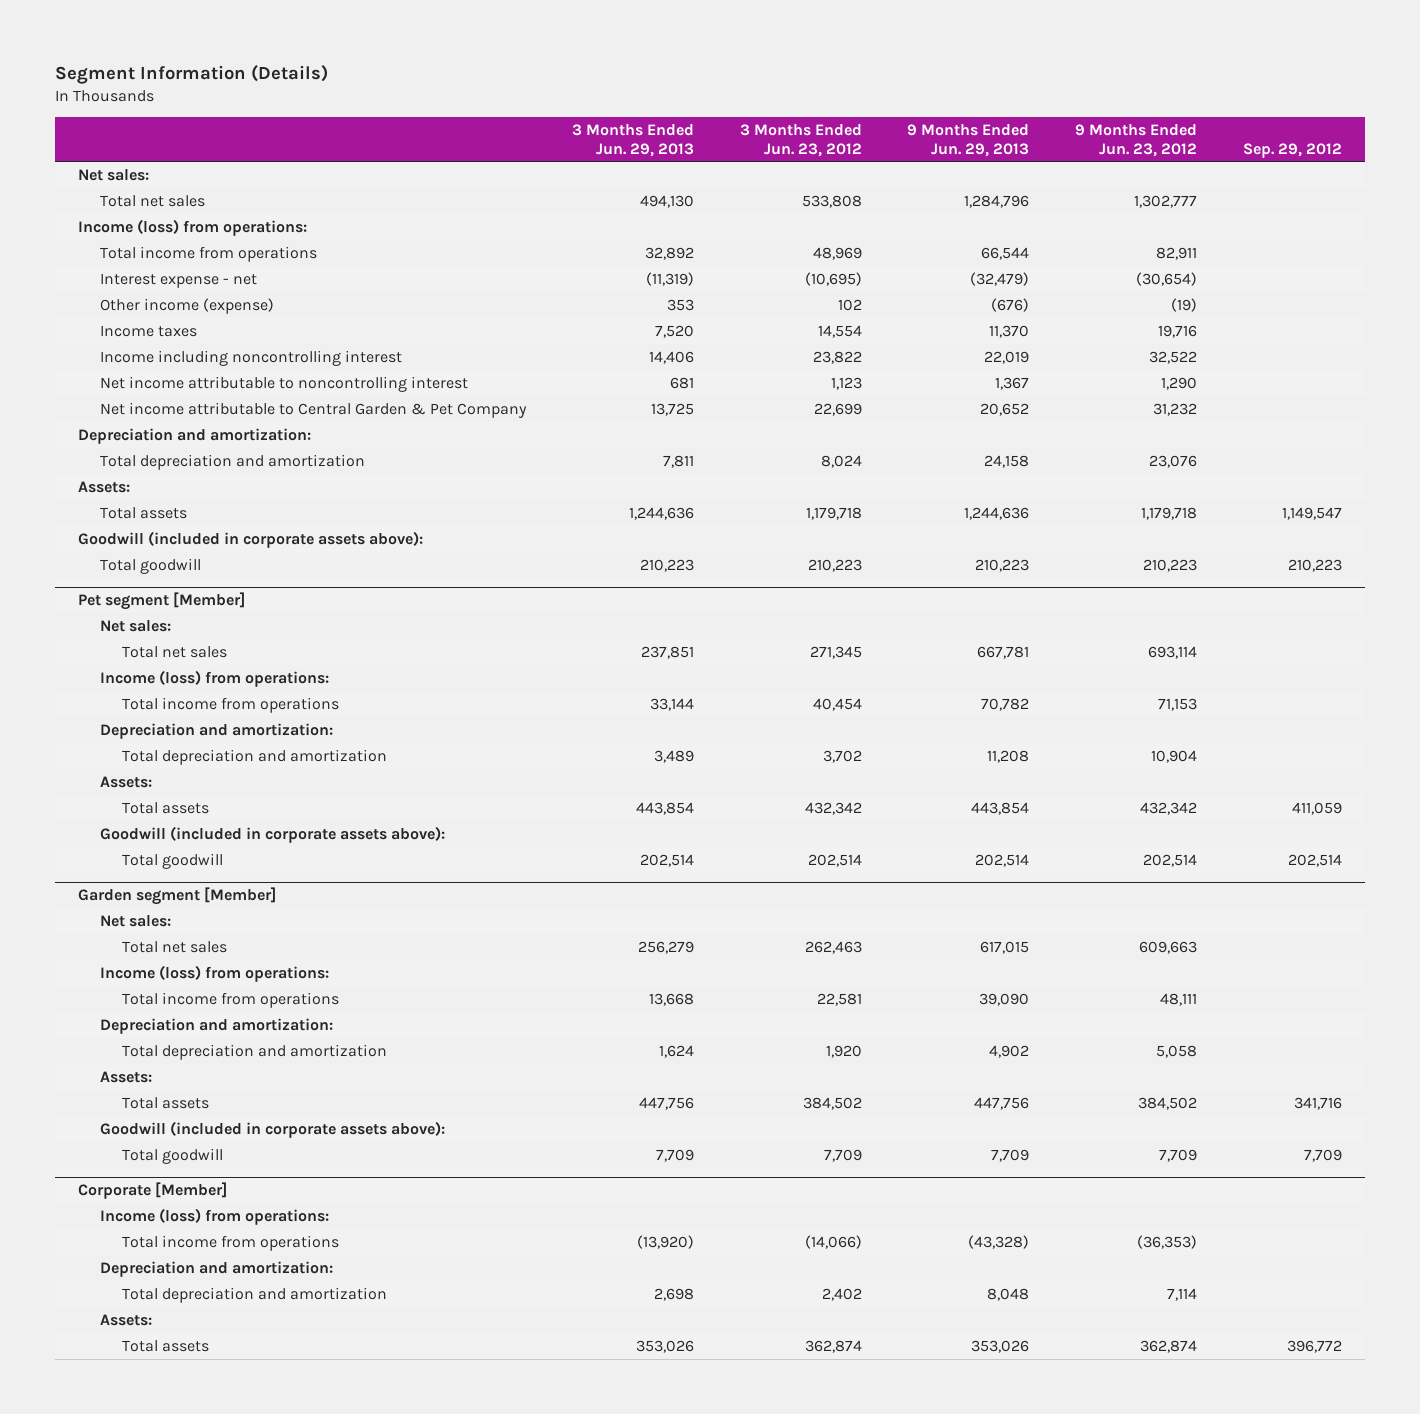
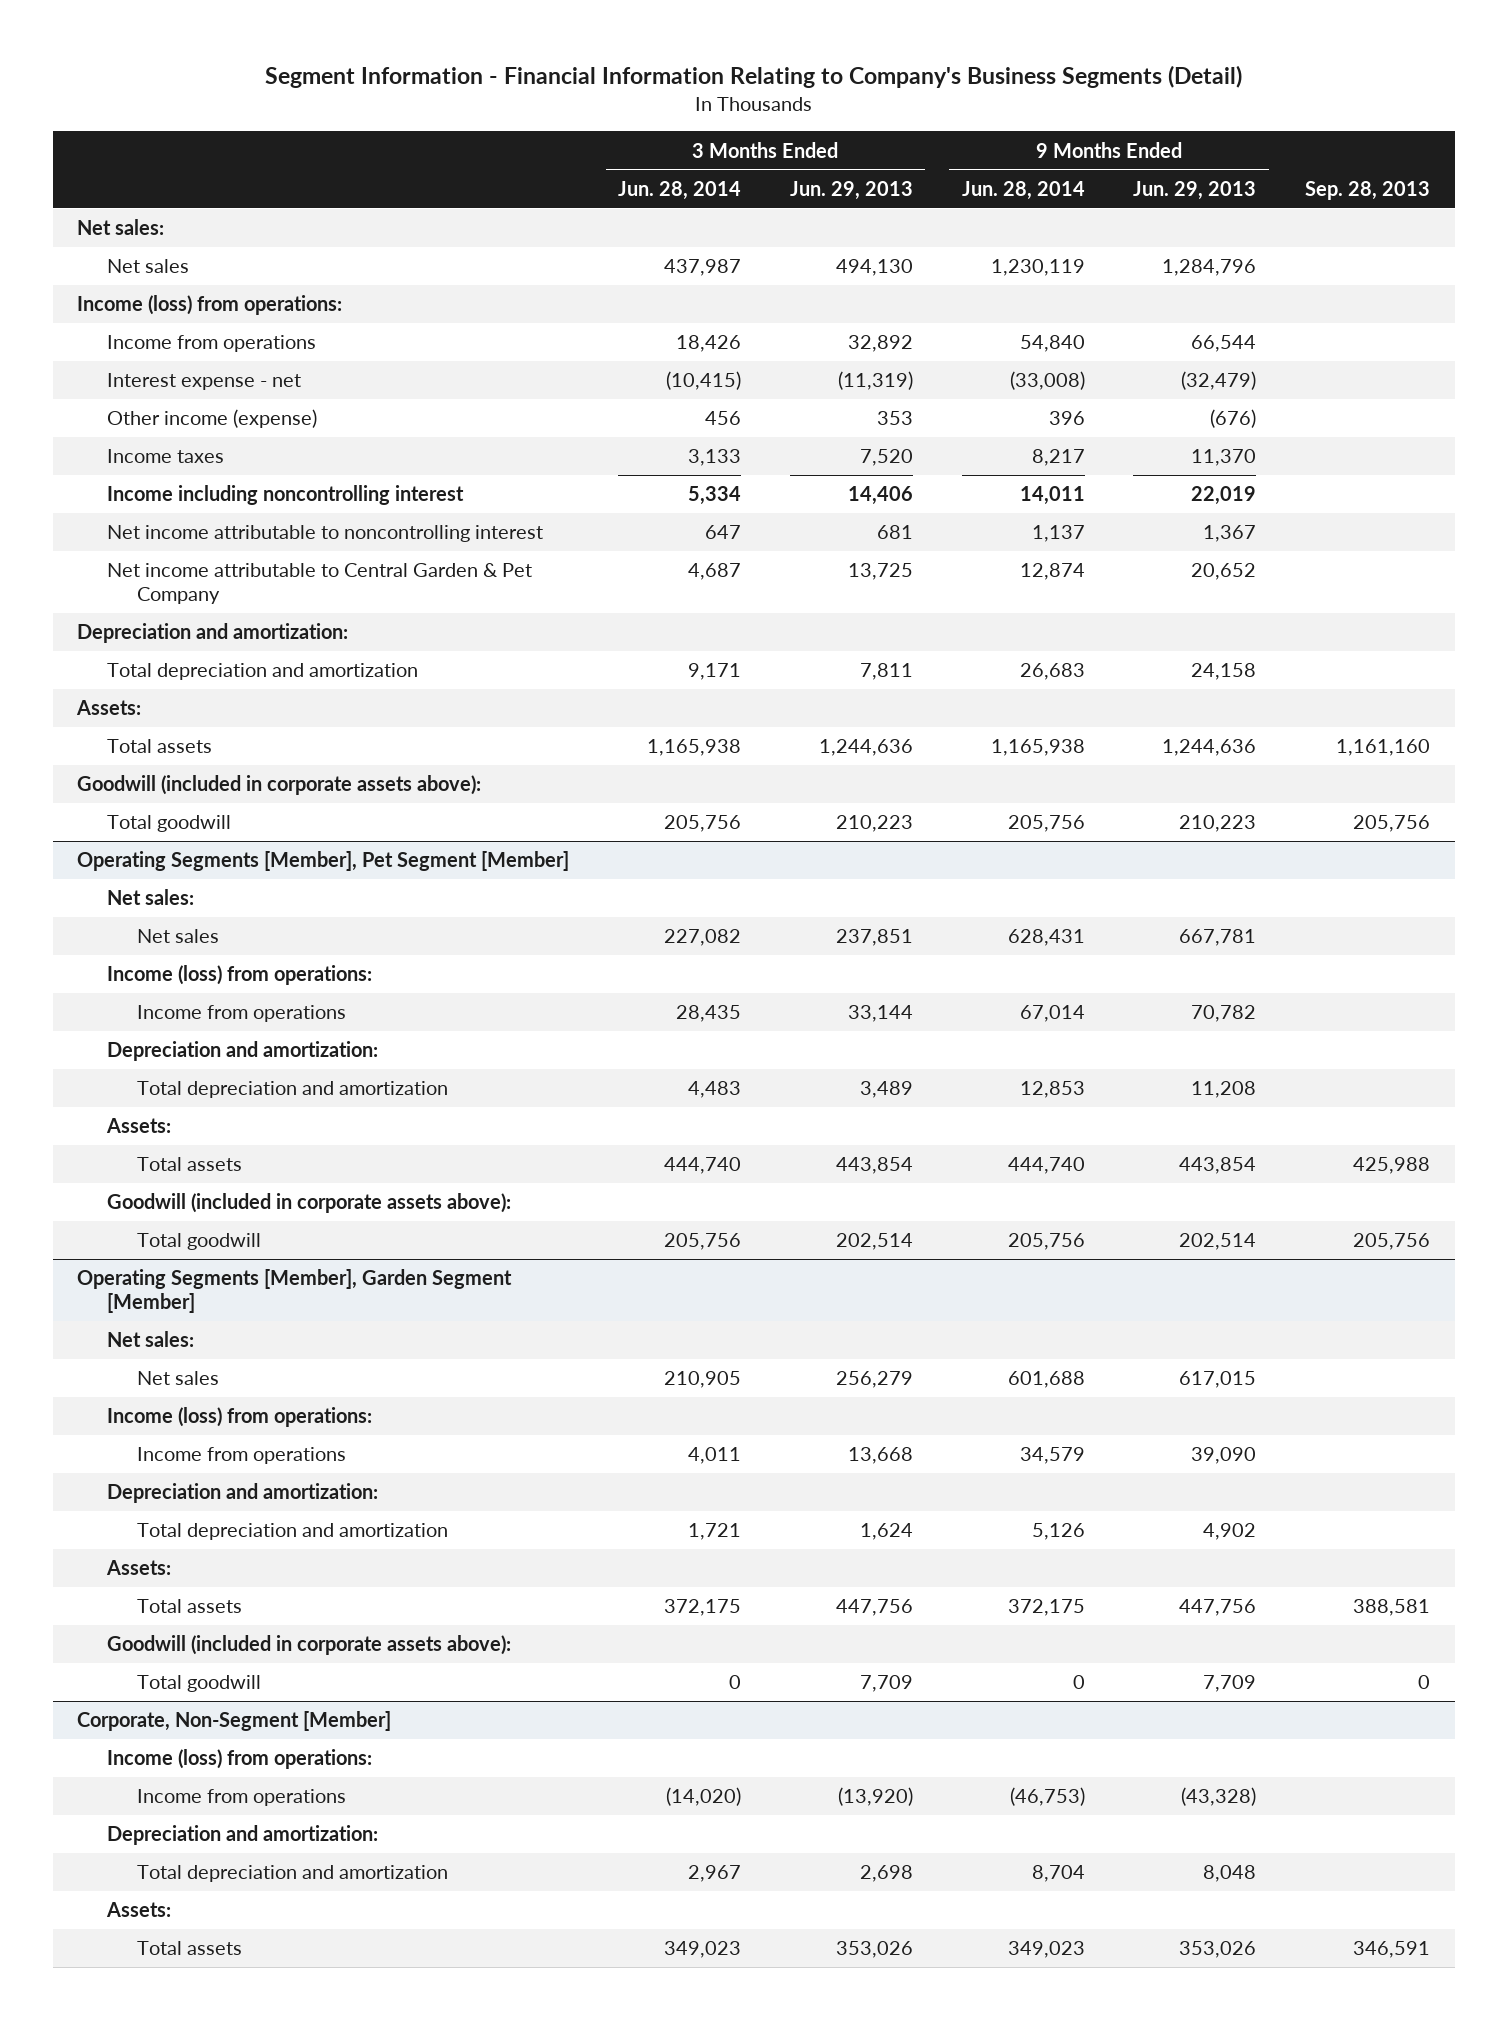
- Segment Information (Details)
+ Segment Information - Financial Information Relating to Company's Business Segments (Detail)
- | 3 Months Ended Jun. 29, 2013 | 3 Months Ended Jun. 23, 2012 | 9 Months Ended Jun. 29, 2013 | 9 Months Ended Jun. 23, 2012 | Sep. 29, 2012
+ | 3 Months Ended Jun. 28, 2014 | 3 Months Ended Jun. 29, 2013 | 9 Months Ended Jun. 28, 2014 | 9 Months Ended Jun. 29, 2013 | Sep. 28, 2013
- Total net sales | 494,130 | 533,808 | 1,284,796 | 1,302,777 |
+ Net sales | 437,987 | 494,130 | 1,230,119 | 1,284,796 |
- Total income from operations | 32,892 | 48,969 | 66,544 | 82,911 |
+ Income from operations | 18,426 | 32,892 | 54,840 | 66,544 |
- Pet segment [Member]
+ Operating Segments [Member], Pet Segment [Member]
- Total net sales | 237,851 | 271,345 | 667,781 | 693,114 |
+ Net sales | 227,082 | 237,851 | 628,431 | 667,781 |
- Total income from operations | 33,144 | 40,454 | 70,782 | 71,153 |
+ Income from operations | 28,435 | 33,144 | 67,014 | 70,782 |
- Garden segment [Member]
+ Operating Segments [Member], Garden Segment [Member]
- Total net sales | 256,279 | 262,463 | 617,015 | 609,663 |
+ Net sales | 210,905 | 256,279 | 601,688 | 617,015 |
- Total income from operations | 13,668 | 22,581 | 39,090 | 48,111 |
+ Income from operations | 4,011 | 13,668 | 34,579 | 39,090 |
- Corporate [Member]
+ Corporate, Non-Segment [Member]
- Total income from operations | (13,920) | (14,066) | (43,328) | (36,353) |
+ Income from operations | (14,020) | (13,920) | (46,753) | (43,328) |

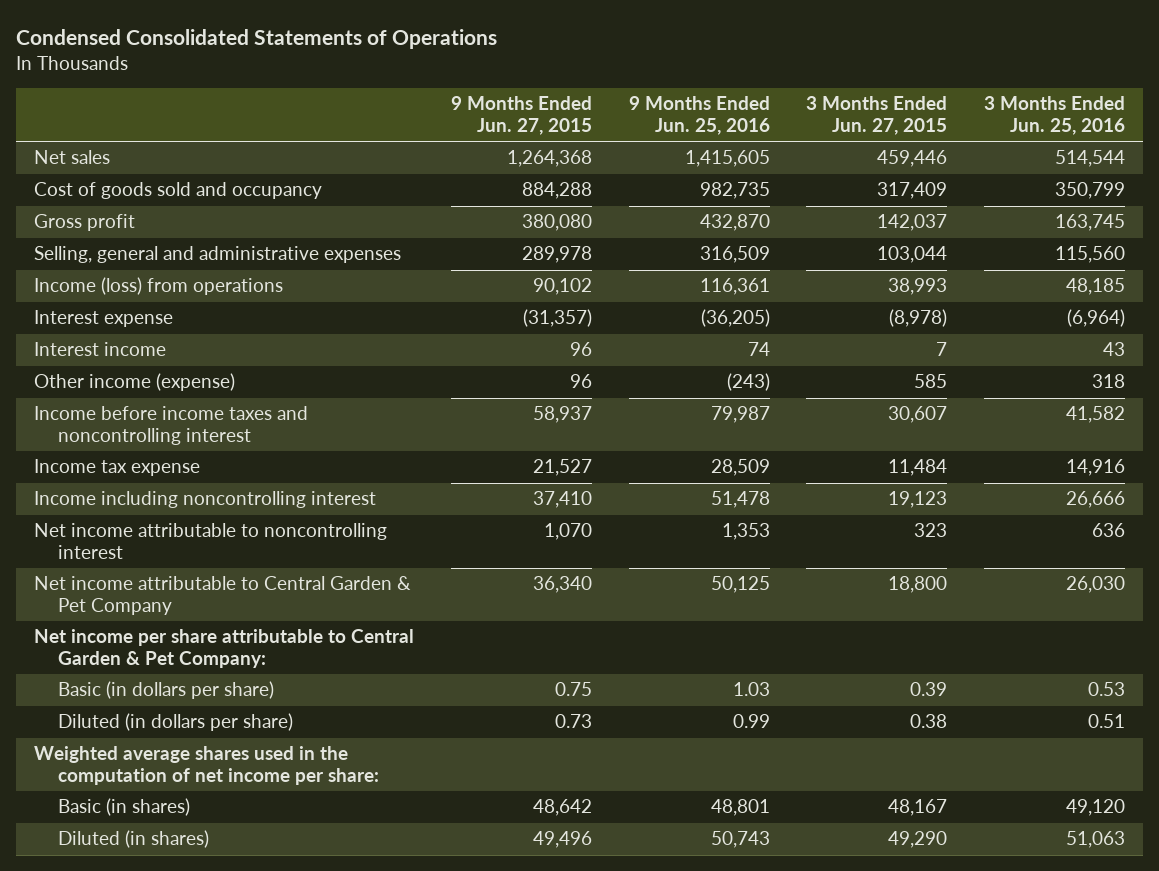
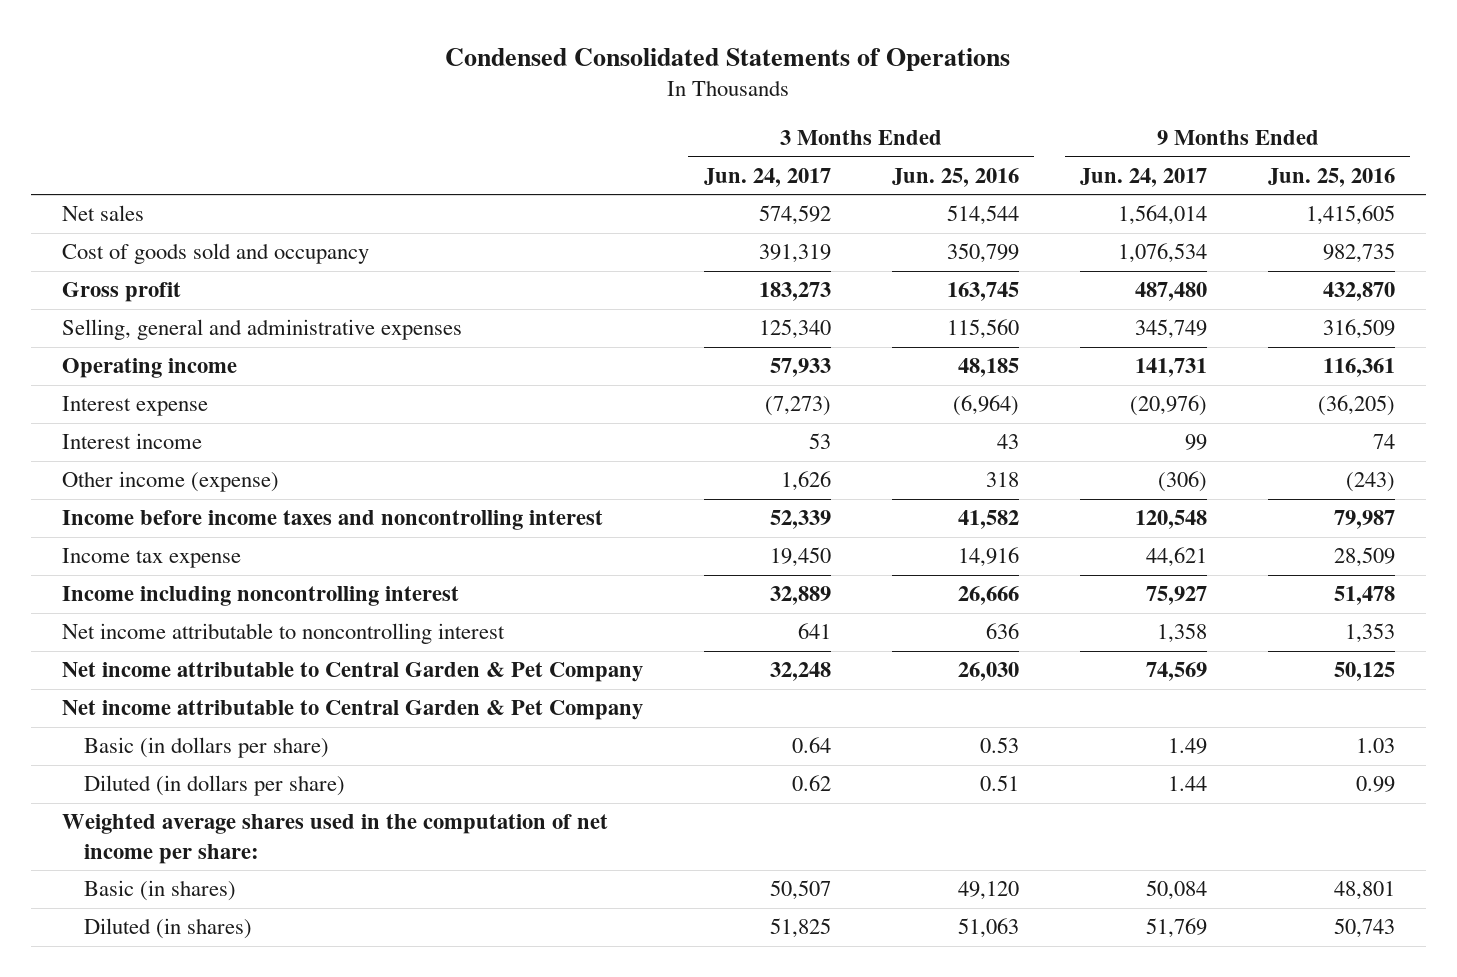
- | 9 Months Ended Jun. 27, 2015 | 9 Months Ended Jun. 25, 2016 | 3 Months Ended Jun. 27, 2015 | 3 Months Ended Jun. 25, 2016
+ | 3 Months Ended Jun. 24, 2017 | 3 Months Ended Jun. 25, 2016 | 9 Months Ended Jun. 24, 2017 | 9 Months Ended Jun. 25, 2016
- Income (loss) from operations | 90,102 | 116,361 | 38,993 | 48,185
+ Operating income | 57,933 | 48,185 | 141,731 | 116,361
- Net income per share attributable to Central Garden & Pet Company:
+ Net income attributable to Central Garden & Pet Company

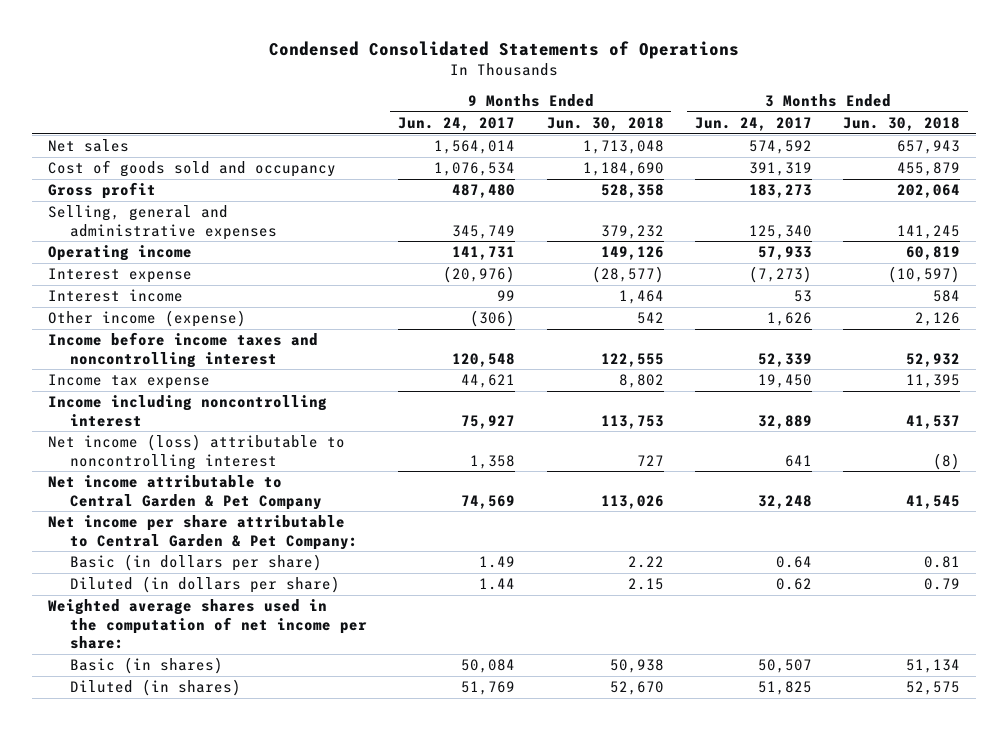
- | 3 Months Ended Jun. 24, 2017 | 3 Months Ended Jun. 25, 2016 | 9 Months Ended Jun. 24, 2017 | 9 Months Ended Jun. 25, 2016
+ | 9 Months Ended Jun. 24, 2017 | 9 Months Ended Jun. 30, 2018 | 3 Months Ended Jun. 24, 2017 | 3 Months Ended Jun. 30, 2018
- Net income attributable to noncontrolling interest | 641 | 636 | 1,358 | 1,353
+ Net income (loss) attributable to noncontrolling interest | 1,358 | 727 | 641 | (8)
- Net income attributable to Central Garden & Pet Company
+ Net income per share attributable to Central Garden & Pet Company:

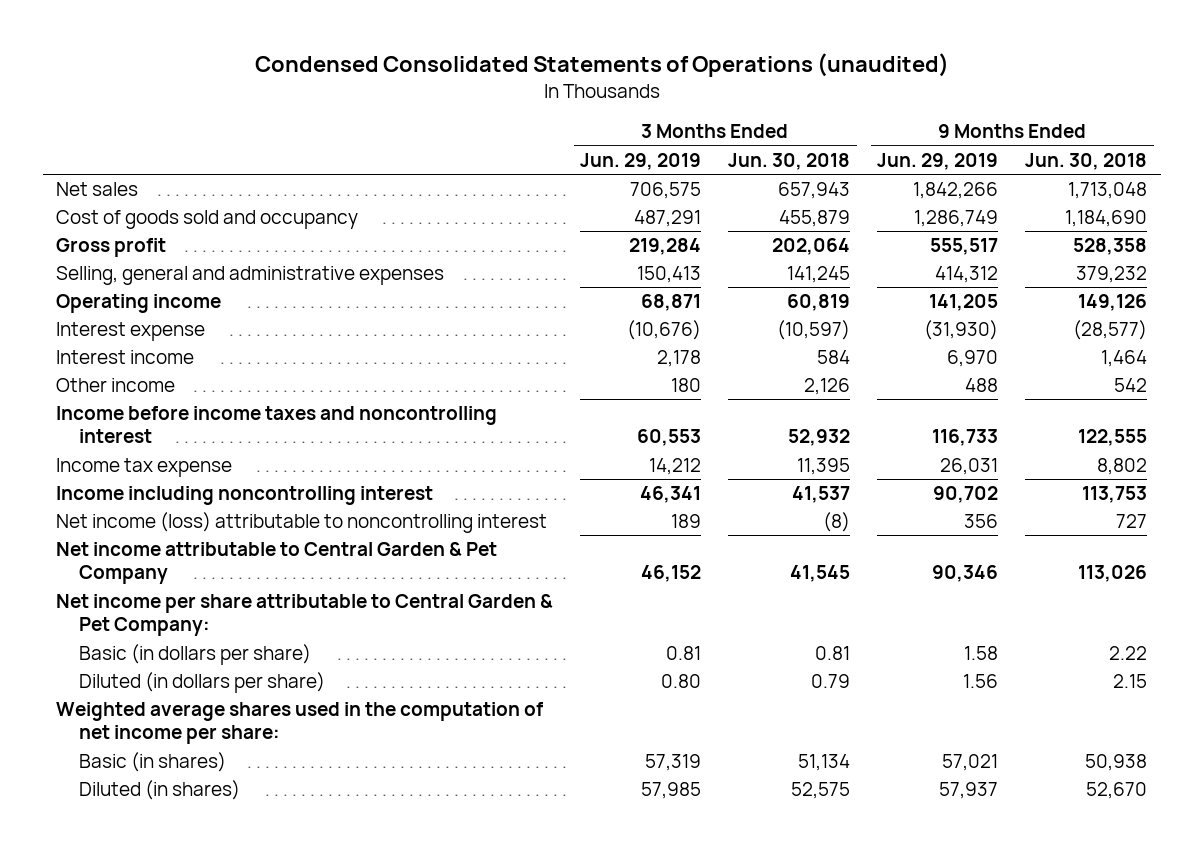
- Condensed Consolidated Statements of Operations
+ Condensed Consolidated Statements of Operations (unaudited)
- | 9 Months Ended Jun. 24, 2017 | 9 Months Ended Jun. 30, 2018 | 3 Months Ended Jun. 24, 2017 | 3 Months Ended Jun. 30, 2018
+ | 3 Months Ended Jun. 29, 2019 | 3 Months Ended Jun. 30, 2018 | 9 Months Ended Jun. 29, 2019 | 9 Months Ended Jun. 30, 2018
- Other income (expense) | (306) | 542 | 1,626 | 2,126
+ Other income | 180 | 2,126 | 488 | 542

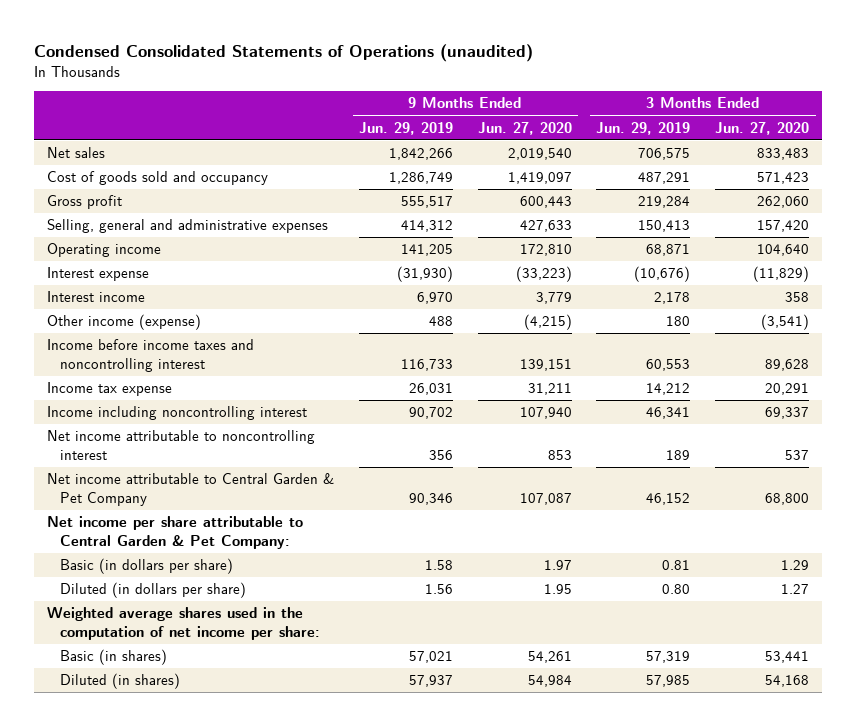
- | 3 Months Ended Jun. 29, 2019 | 3 Months Ended Jun. 30, 2018 | 9 Months Ended Jun. 29, 2019 | 9 Months Ended Jun. 30, 2018
+ | 9 Months Ended Jun. 29, 2019 | 9 Months Ended Jun. 27, 2020 | 3 Months Ended Jun. 29, 2019 | 3 Months Ended Jun. 27, 2020
- Other income | 180 | 2,126 | 488 | 542
+ Other income (expense) | 488 | (4,215) | 180 | (3,541)
- Net income (loss) attributable to noncontrolling interest | 189 | (8) | 356 | 727
+ Net income attributable to noncontrolling interest | 356 | 853 | 189 | 537

